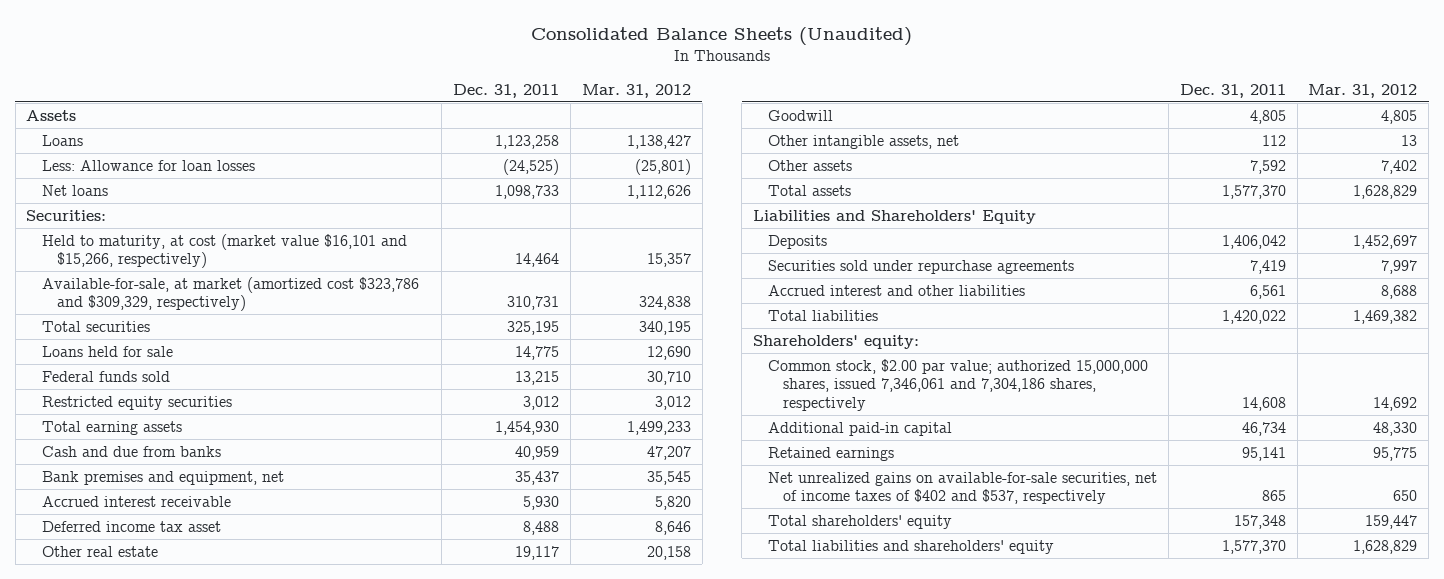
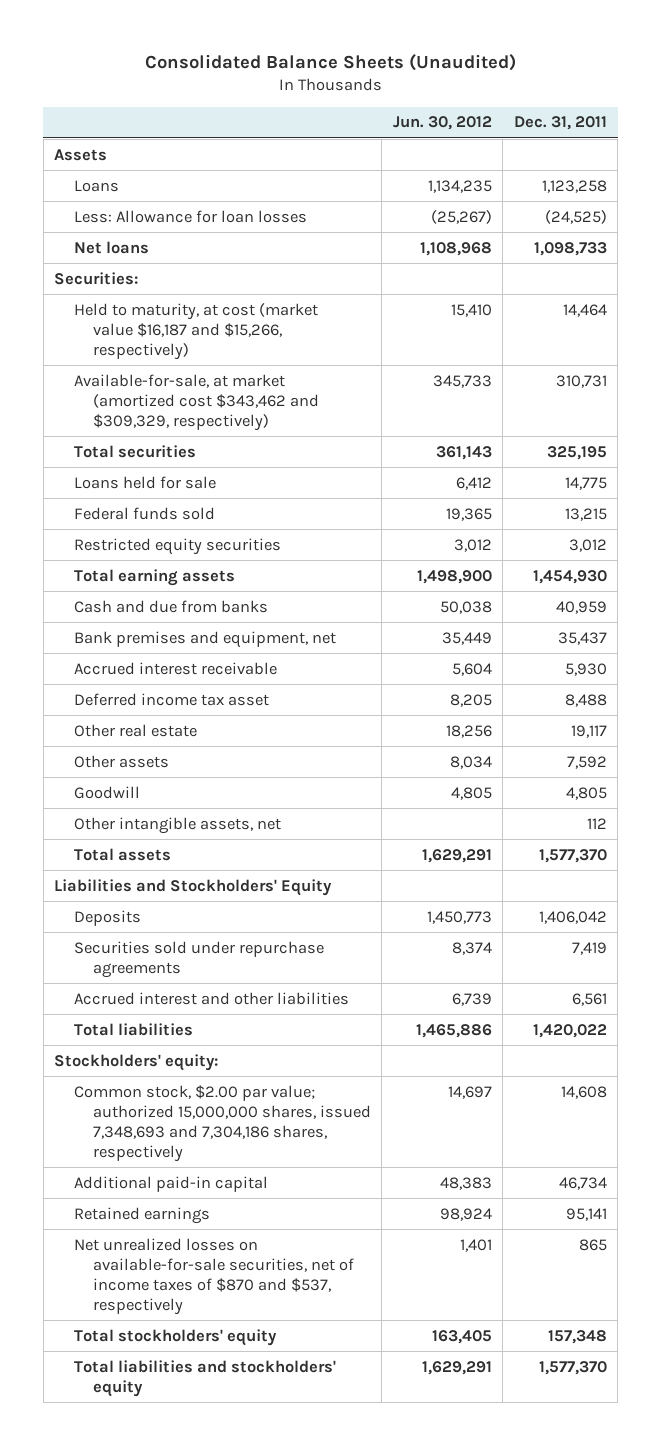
- | Dec. 31, 2011 | Mar. 31, 2012
+ | Jun. 30, 2012 | Dec. 31, 2011
- Held to maturity, at cost (market value $16,101 and $15,266, respectively) | 14,464 | 15,357
- Available-for-sale, at market (amortized cost $323,786 and $309,329, respectively) | 310,731 | 324,838
+ Held to maturity, at cost (market value $16,187 and $15,266, respectively) | 15,410 | 14,464
+ Available-for-sale, at market (amortized cost $343,462 and $309,329, respectively) | 345,733 | 310,731
moved up: Other assets | 8,034 | 7,592
- Liabilities and Shareholders' Equity
+ Liabilities and Stockholders' Equity
- Shareholders' equity:
- Common stock, $2.00 par value; authorized 15,000,000 shares, issued 7,346,061 and 7,304,186 shares, respectively | 14,608 | 14,692
+ Stockholders' equity:
+ Common stock, $2.00 par value; authorized 15,000,000 shares, issued 7,348,693 and 7,304,186 shares, respectively | 14,697 | 14,608
- Net unrealized gains on available-for-sale securities, net of income taxes of $402 and $537, respectively | 865 | 650
- Total shareholders' equity | 157,348 | 159,447
- Total liabilities and shareholders' equity | 1,577,370 | 1,628,829
+ Net unrealized losses on available-for-sale securities, net of income taxes of $870 and $537, respectively | 1,401 | 865
+ Total stockholders' equity | 163,405 | 157,348
+ Total liabilities and stockholders' equity | 1,629,291 | 1,577,370

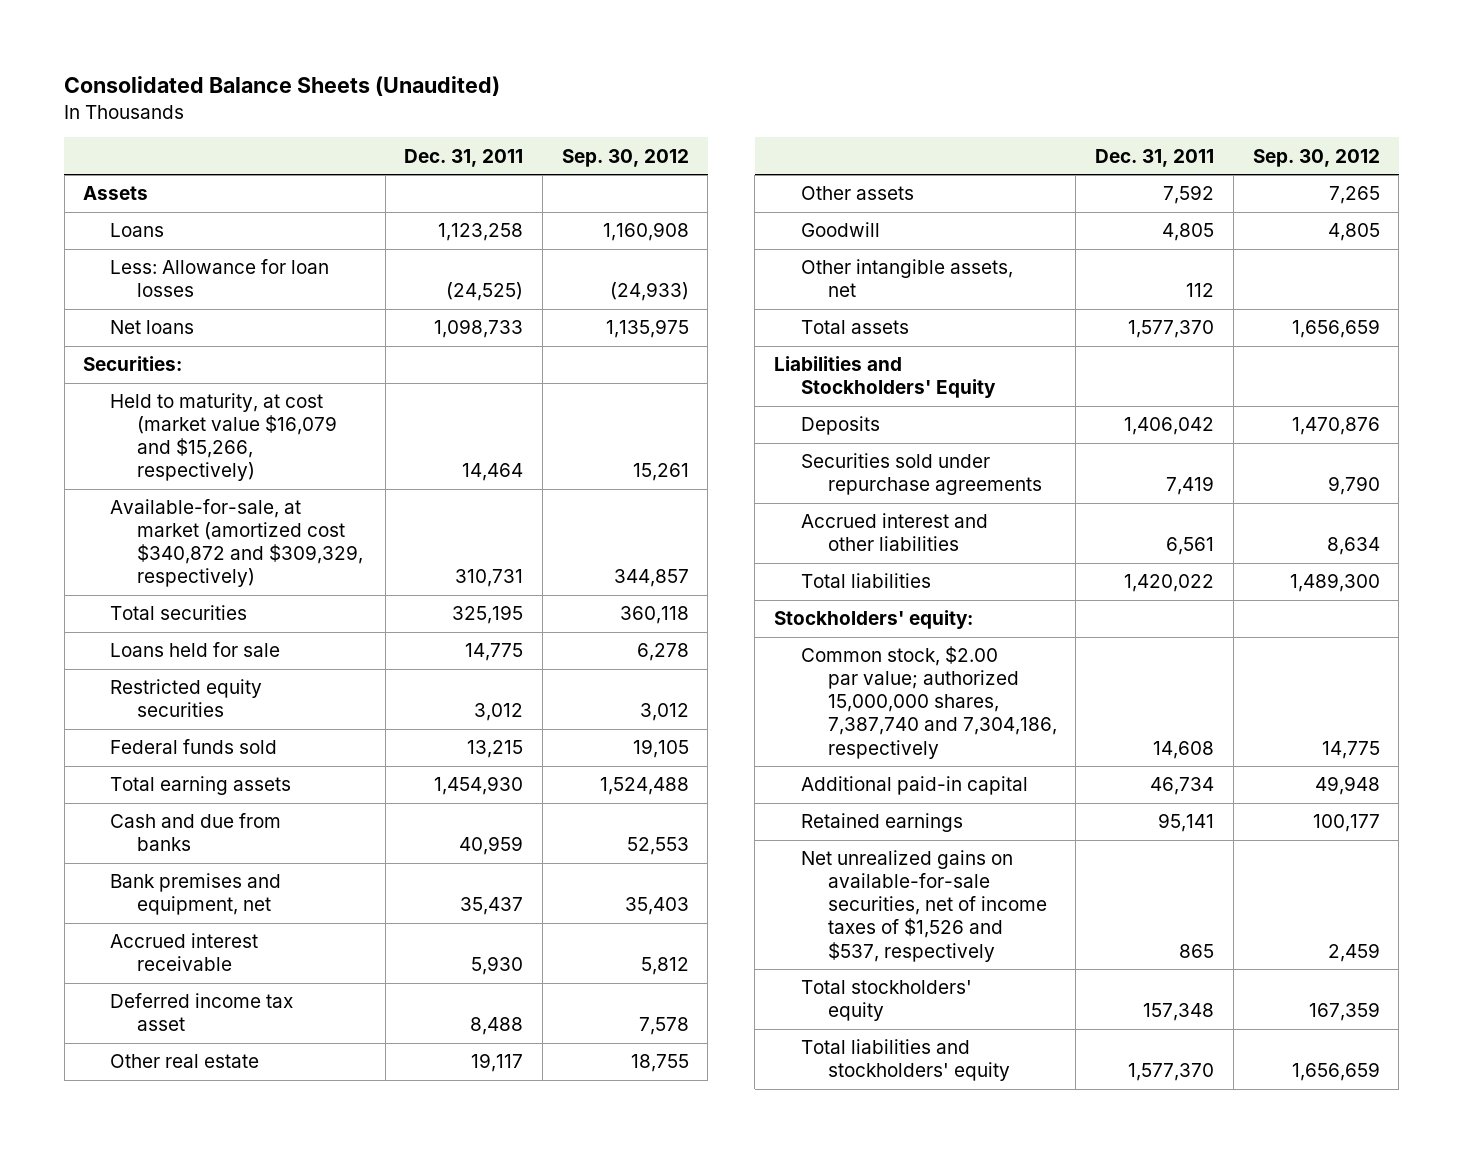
- | Jun. 30, 2012 | Dec. 31, 2011
+ | Dec. 31, 2011 | Sep. 30, 2012
- Held to maturity, at cost (market value $16,187 and $15,266, respectively) | 15,410 | 14,464
- Available-for-sale, at market (amortized cost $343,462 and $309,329, respectively) | 345,733 | 310,731
+ Held to maturity, at cost (market value $16,079 and $15,266, respectively) | 14,464 | 15,261
+ Available-for-sale, at market (amortized cost $340,872 and $309,329, respectively) | 310,731 | 344,857
moved down: Federal funds sold | 13,215 | 19,105
- Common stock, $2.00 par value; authorized 15,000,000 shares, issued 7,348,693 and 7,304,186 shares, respectively | 14,697 | 14,608
+ Common stock, $2.00 par value; authorized 15,000,000 shares, 7,387,740 and 7,304,186, respectively | 14,608 | 14,775
- Net unrealized losses on available-for-sale securities, net of income taxes of $870 and $537, respectively | 1,401 | 865
+ Net unrealized gains on available-for-sale securities, net of income taxes of $1,526 and $537, respectively | 865 | 2,459

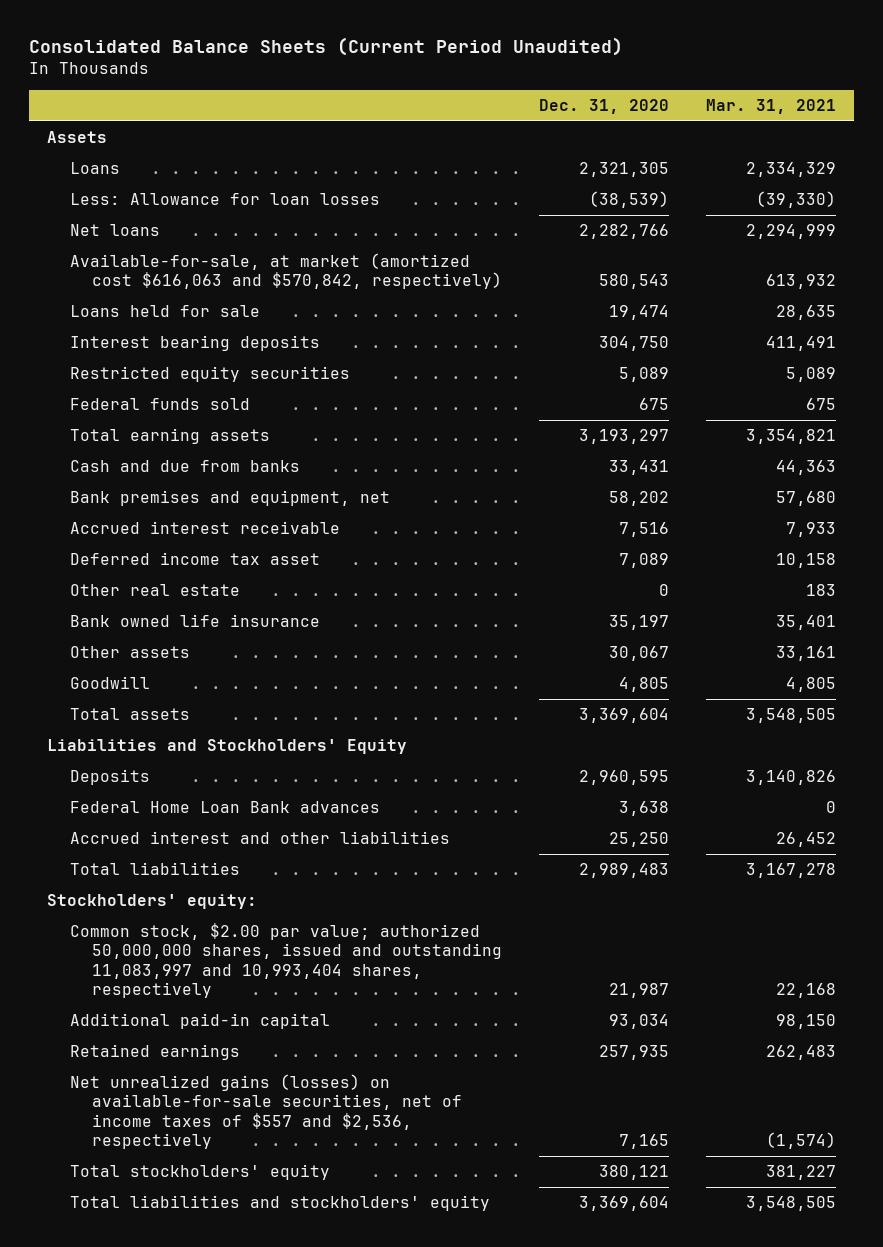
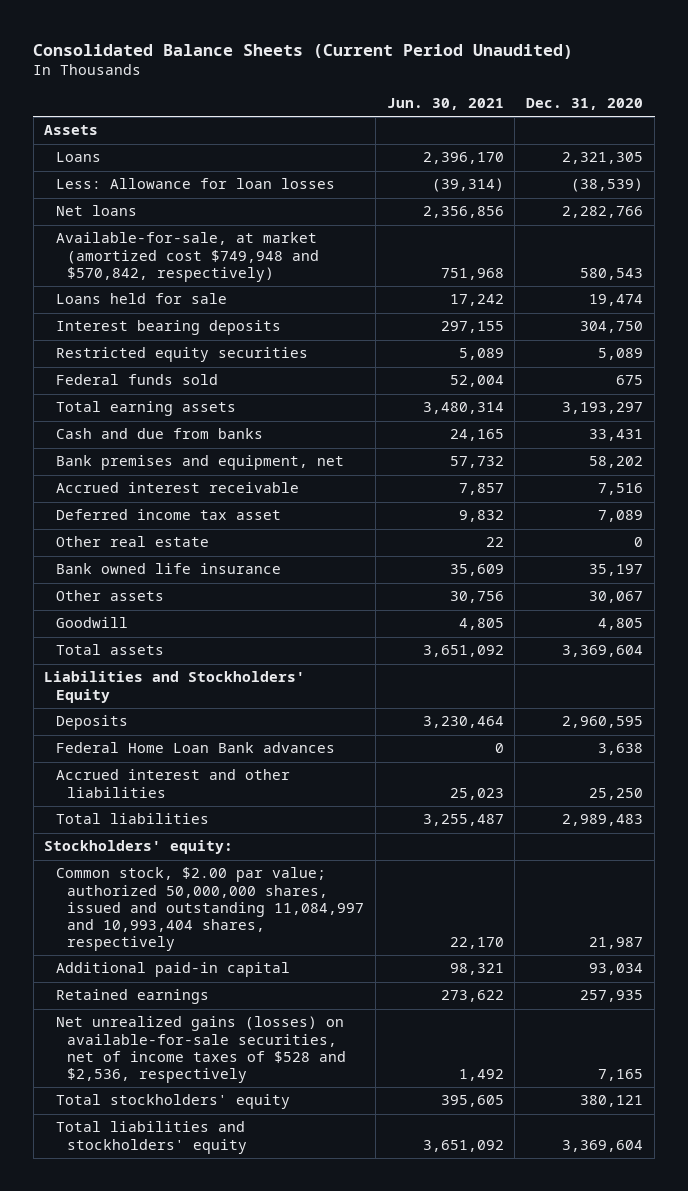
- | Dec. 31, 2020 | Mar. 31, 2021
+ | Jun. 30, 2021 | Dec. 31, 2020
- Available-for-sale, at market (amortized cost $616,063 and $570,842, respectively) | 580,543 | 613,932
+ Available-for-sale, at market (amortized cost $749,948 and $570,842, respectively) | 751,968 | 580,543
- Common stock, $2.00 par value; authorized 50,000,000 shares, issued and outstanding 11,083,997 and 10,993,404 shares, respectively | 21,987 | 22,168
+ Common stock, $2.00 par value; authorized 50,000,000 shares, issued and outstanding 11,084,997 and 10,993,404 shares, respectively | 22,170 | 21,987
- Net unrealized gains (losses) on available-for-sale securities, net of income taxes of $557 and $2,536, respectively | 7,165 | (1,574)
+ Net unrealized gains (losses) on available-for-sale securities, net of income taxes of $528 and $2,536, respectively | 1,492 | 7,165

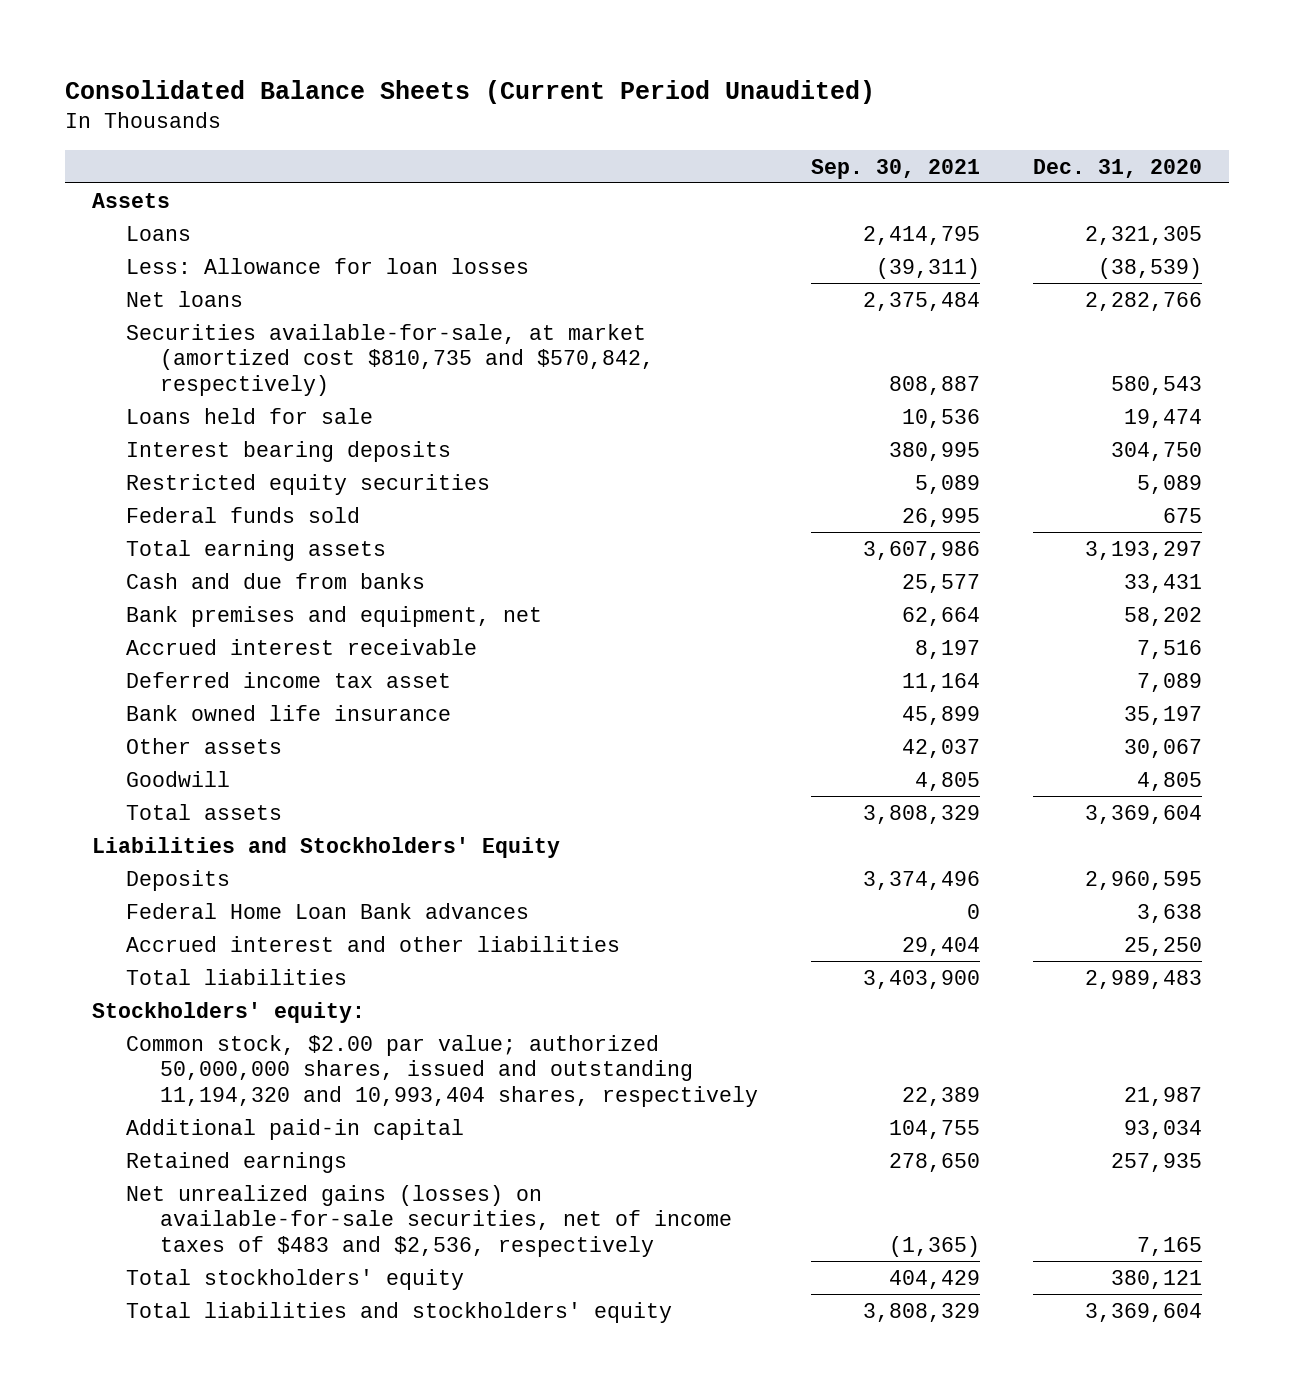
- | Jun. 30, 2021 | Dec. 31, 2020
+ | Sep. 30, 2021 | Dec. 31, 2020
- Available-for-sale, at market (amortized cost $749,948 and $570,842, respectively) | 751,968 | 580,543
+ Securities available-for-sale, at market (amortized cost $810,735 and $570,842, respectively) | 808,887 | 580,543
- Other real estate | 22 | 0
- Common stock, $2.00 par value; authorized 50,000,000 shares, issued and outstanding 11,084,997 and 10,993,404 shares, respectively | 22,170 | 21,987
+ Common stock, $2.00 par value; authorized 50,000,000 shares, issued and outstanding 11,194,320 and 10,993,404 shares, respectively | 22,389 | 21,987
- Net unrealized gains (losses) on available-for-sale securities, net of income taxes of $528 and $2,536, respectively | 1,492 | 7,165
+ Net unrealized gains (losses) on available-for-sale securities, net of income taxes of $483 and $2,536, respectively | (1,365) | 7,165

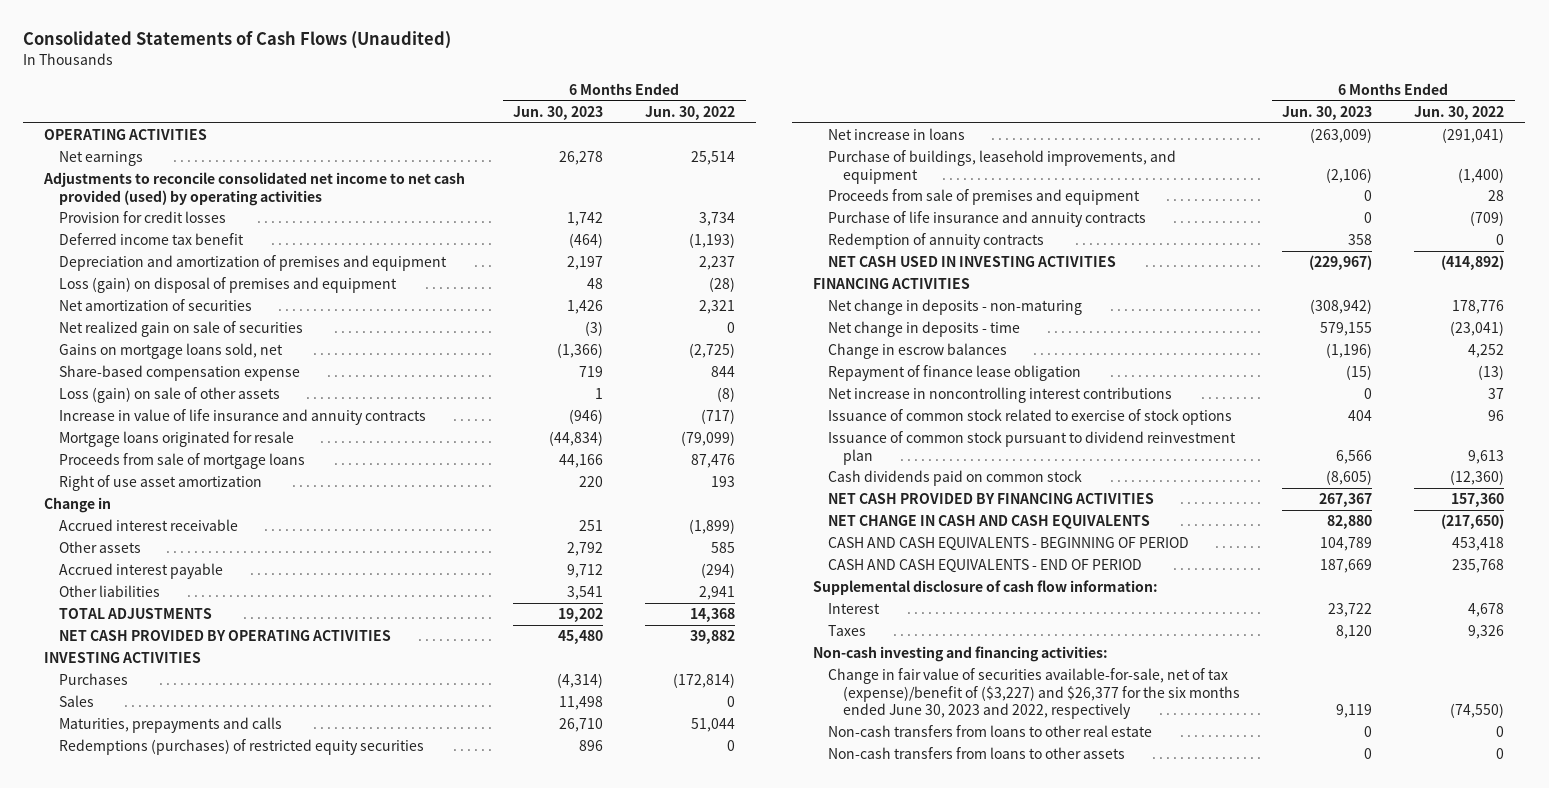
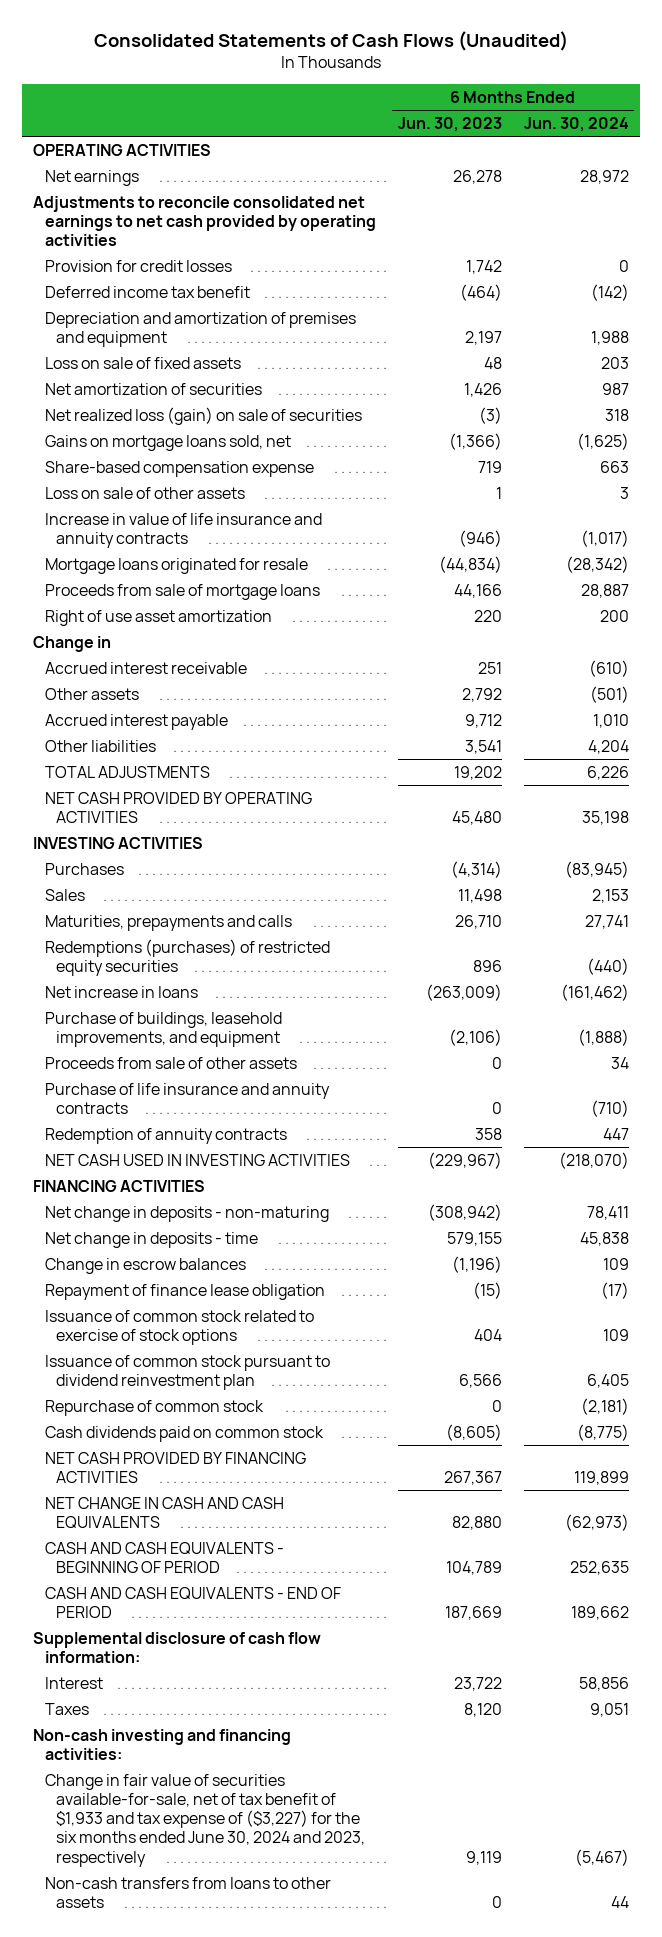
- | 6 Months Ended Jun. 30, 2023 | 6 Months Ended Jun. 30, 2022
+ | 6 Months Ended Jun. 30, 2023 | 6 Months Ended Jun. 30, 2024
- Adjustments to reconcile consolidated net income to net cash provided (used) by operating activities
+ Adjustments to reconcile consolidated net earnings to net cash provided by operating activities
- Loss (gain) on disposal of premises and equipment | 48 | (28)
+ Loss on sale of fixed assets | 48 | 203
- Net realized gain on sale of securities | (3) | 0
+ Net realized loss (gain) on sale of securities | (3) | 318
- Loss (gain) on sale of other assets | 1 | (8)
+ Loss on sale of other assets | 1 | 3
- Proceeds from sale of premises and equipment | 0 | 28
+ Proceeds from sale of other assets | 0 | 34
- Net increase in noncontrolling interest contributions | 0 | 37
+ Repurchase of common stock | 0 | (2,181)
- Change in fair value of securities available-for-sale, net of tax (expense)/benefit of ($3,227) and $26,377 for the six months ended June 30, 2023 and 2022, respectively | 9,119 | (74,550)
- Non-cash transfers from loans to other real estate | 0 | 0
+ Change in fair value of securities available-for-sale, net of tax benefit of $1,933 and tax expense of ($3,227) for the six months ended June 30, 2024 and 2023, respectively | 9,119 | (5,467)

